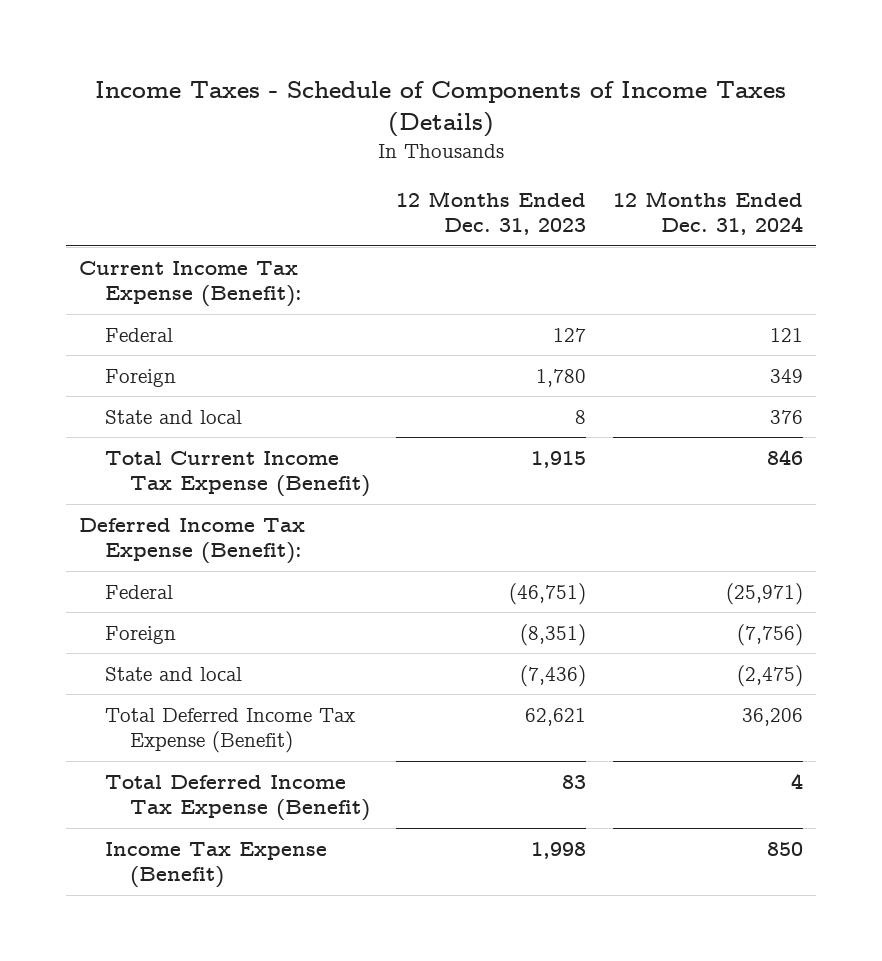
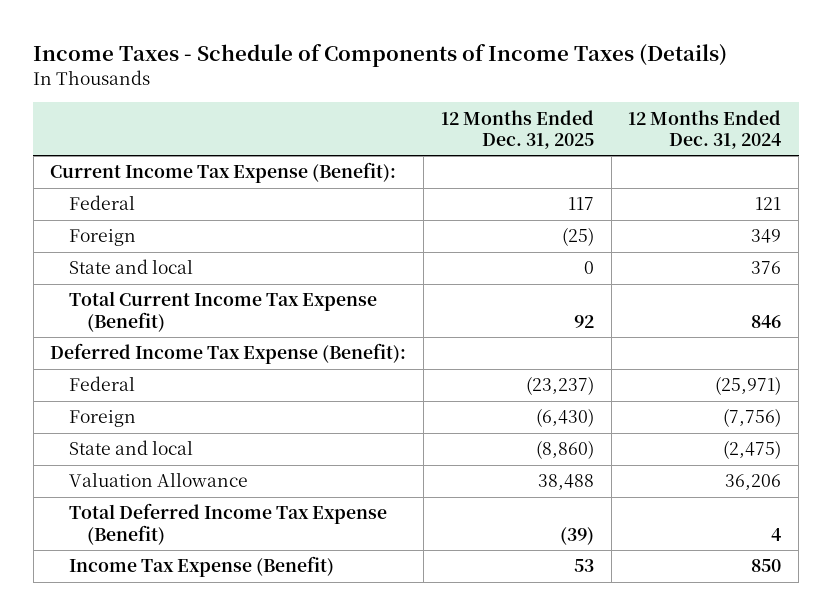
- | 12 Months Ended Dec. 31, 2023 | 12 Months Ended Dec. 31, 2024
+ | 12 Months Ended Dec. 31, 2025 | 12 Months Ended Dec. 31, 2024
- Total Deferred Income Tax Expense (Benefit) | 62,621 | 36,206
+ Valuation Allowance | 38,488 | 36,206

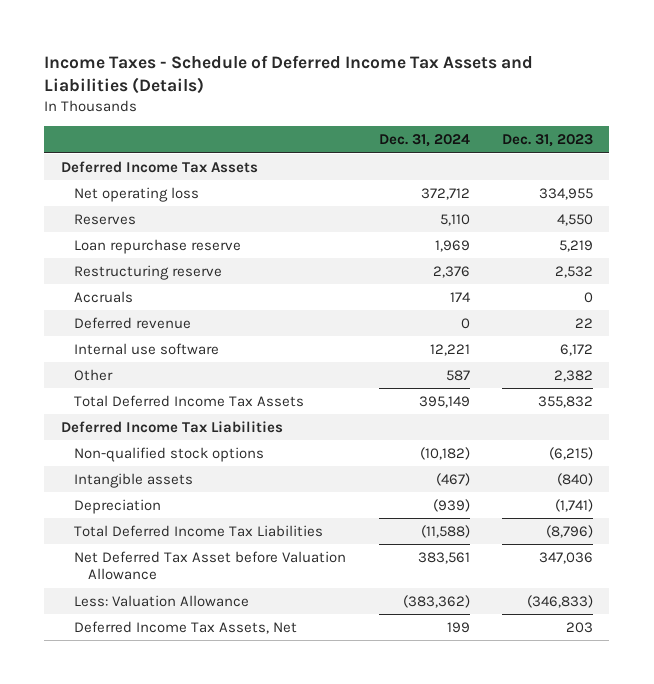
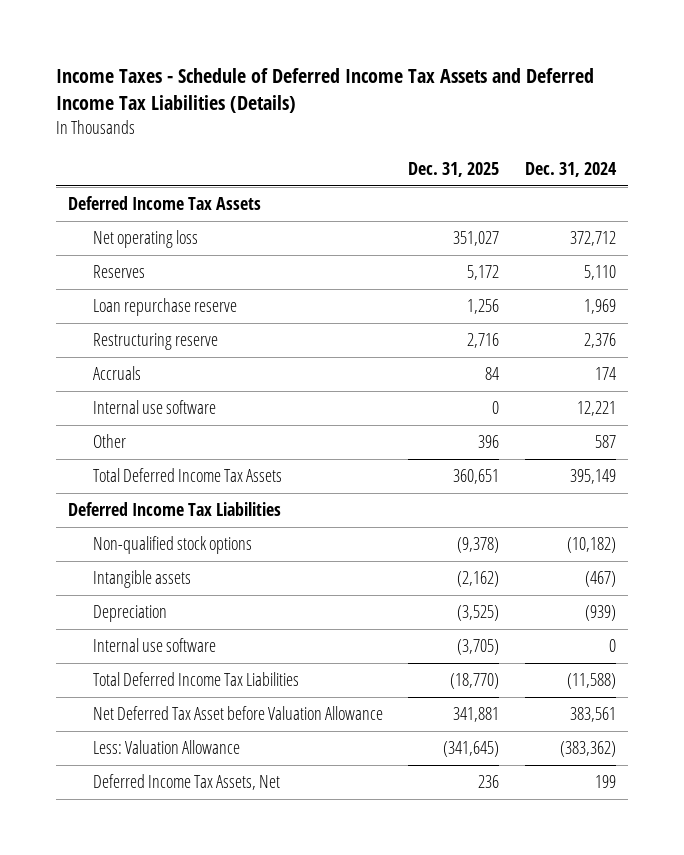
- Income Taxes - Schedule of Deferred Income Tax Assets and Liabilities (Details)
+ Income Taxes - Schedule of Deferred Income Tax Assets and Deferred Income Tax Liabilities (Details)
- | Dec. 31, 2024 | Dec. 31, 2023
+ | Dec. 31, 2025 | Dec. 31, 2024
- Deferred revenue | 0 | 22
+ Internal use software | (3,705) | 0

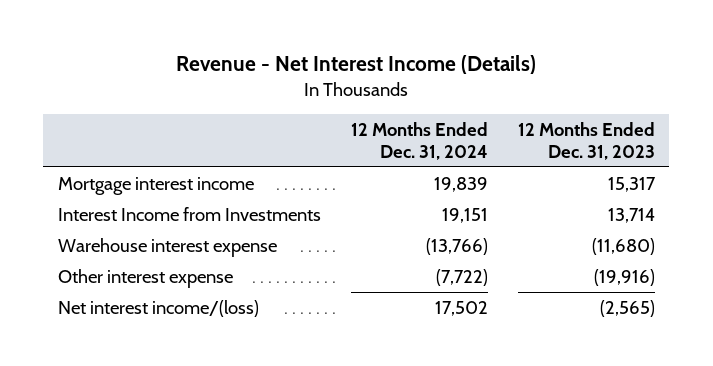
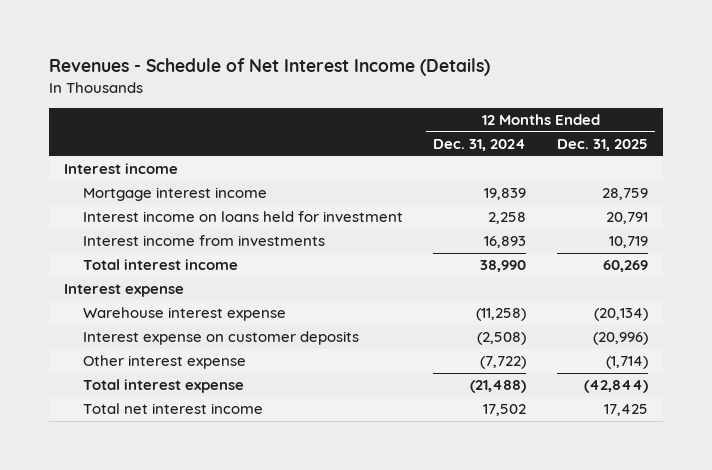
- Revenue - Net Interest Income (Details)
+ Revenues - Schedule of Net Interest Income (Details)
- | 12 Months Ended Dec. 31, 2024 | 12 Months Ended Dec. 31, 2023
+ | 12 Months Ended Dec. 31, 2024 | 12 Months Ended Dec. 31, 2025
+ Interest income
- Interest Income from Investments | 19,151 | 13,714
- Warehouse interest expense | (13,766) | (11,680)
+ Interest income on loans held for investment | 2,258 | 20,791
+ Interest income from investments | 16,893 | 10,719
+ Total interest income | 38,990 | 60,269
+ Interest expense
+ Warehouse interest expense | (11,258) | (20,134)
+ Interest expense on customer deposits | (2,508) | (20,996)
- Net interest income/(loss) | 17,502 | (2,565)
+ Total interest expense | (21,488) | (42,844)
+ Total net interest income | 17,502 | 17,425

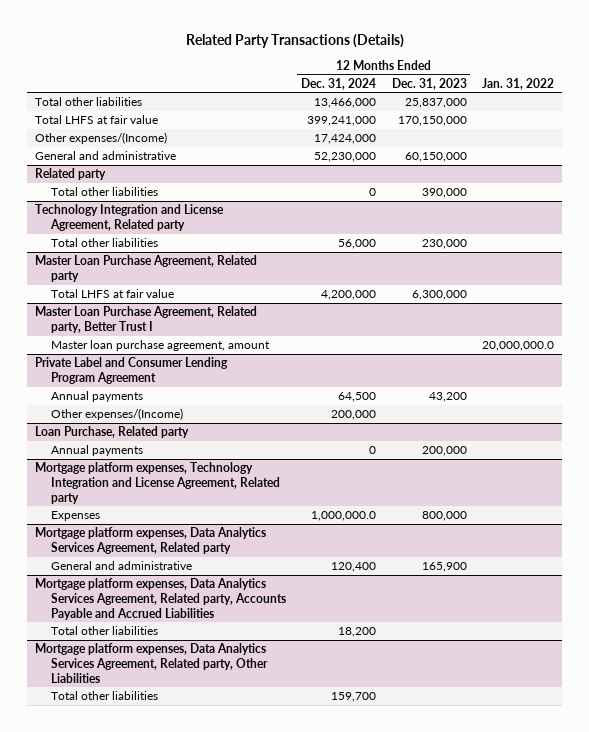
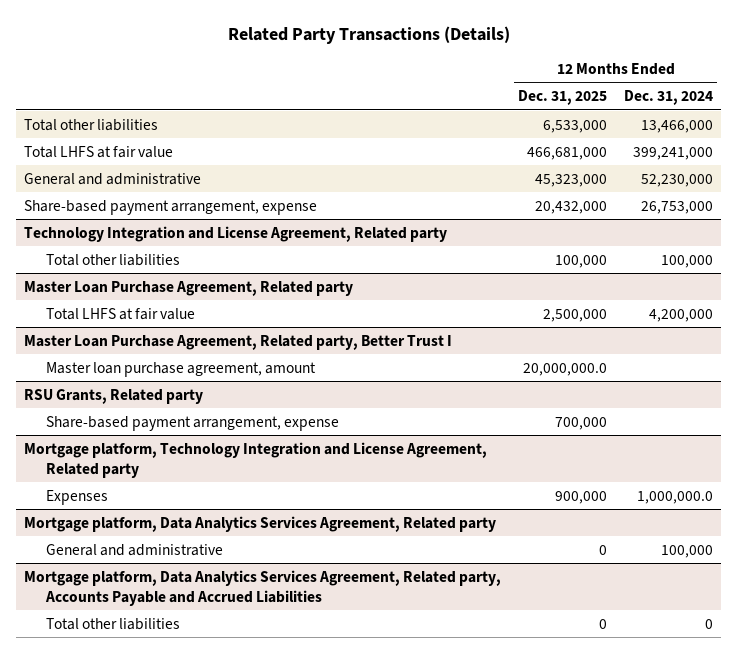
- | 12 Months Ended Dec. 31, 2024 | 12 Months Ended Dec. 31, 2023 | Jan. 31, 2022
+ | 12 Months Ended Dec. 31, 2025 | 12 Months Ended Dec. 31, 2024
- Other expenses/(Income) | 17,424,000 | |
- Related party
- Total other liabilities | 0 | 390,000 |
+ Share-based payment arrangement, expense | 20,432,000 | 26,753,000
@ Technology Integration and License Agreement, Related party
- Total other liabilities | 56,000 | 230,000 |
+ Total other liabilities | 100,000 | 100,000
- Private Label and Consumer Lending Program Agreement
- Annual payments | 64,500 | 43,200 |
- Other expenses/(Income) | 200,000 | |
- Loan Purchase, Related party
- Annual payments | 0 | 200,000 |
- Mortgage platform expenses, Technology Integration and License Agreement, Related party
+ RSU Grants, Related party
+ Share-based payment arrangement, expense | 700,000 |
+ Mortgage platform, Technology Integration and License Agreement, Related party
- Mortgage platform expenses, Data Analytics Services Agreement, Related party
- General and administrative | 120,400 | 165,900 |
- Mortgage platform expenses, Data Analytics Services Agreement, Related party, Accounts Payable and Accrued Liabilities
- Total other liabilities | 18,200 | |
- Mortgage platform expenses, Data Analytics Services Agreement, Related party, Other Liabilities
- Total other liabilities | 159,700 | |
+ Mortgage platform, Data Analytics Services Agreement, Related party
+ General and administrative | 0 | 100,000
+ Mortgage platform, Data Analytics Services Agreement, Related party, Accounts Payable and Accrued Liabilities
+ Total other liabilities | 0 | 0

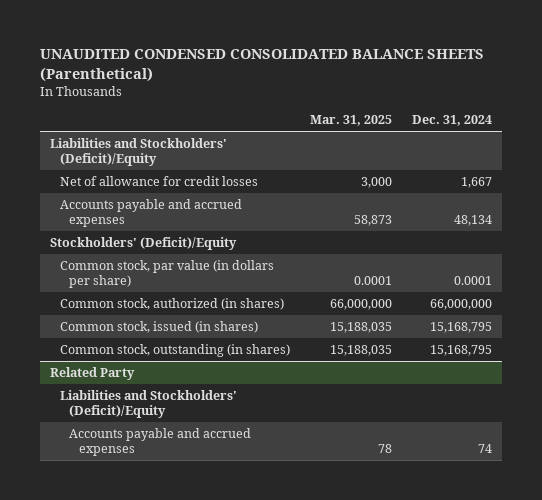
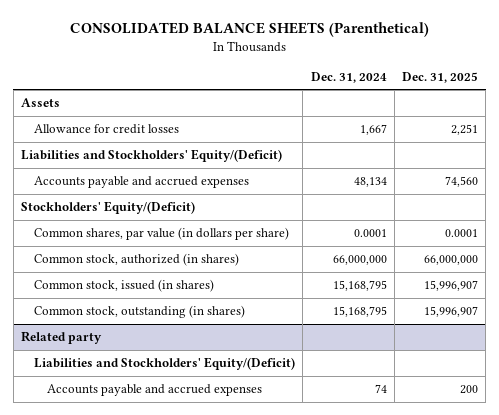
- UNAUDITED CONDENSED CONSOLIDATED BALANCE SHEETS (Parenthetical)
+ CONSOLIDATED BALANCE SHEETS (Parenthetical)
- | Mar. 31, 2025 | Dec. 31, 2024
+ | Dec. 31, 2024 | Dec. 31, 2025
- Liabilities and Stockholders' (Deficit)/Equity
- Net of allowance for credit losses | 3,000 | 1,667
+ Assets
+ Allowance for credit losses | 1,667 | 2,251
+ Liabilities and Stockholders' Equity/(Deficit)
- Stockholders' (Deficit)/Equity
- Common stock, par value (in dollars per share) | 0.0001 | 0.0001
+ Stockholders' Equity/(Deficit)
+ Common shares, par value (in dollars per share) | 0.0001 | 0.0001
- Related Party
- Liabilities and Stockholders' (Deficit)/Equity
+ Related party
+ Liabilities and Stockholders' Equity/(Deficit)

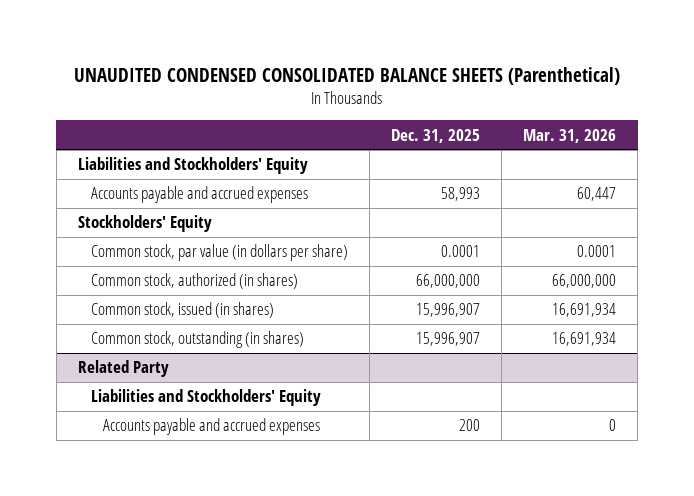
- CONSOLIDATED BALANCE SHEETS (Parenthetical)
+ UNAUDITED CONDENSED CONSOLIDATED BALANCE SHEETS (Parenthetical)
- | Dec. 31, 2024 | Dec. 31, 2025
+ | Dec. 31, 2025 | Mar. 31, 2026
- Assets
- Allowance for credit losses | 1,667 | 2,251
- Liabilities and Stockholders' Equity/(Deficit)
- Accounts payable and accrued expenses | 48,134 | 74,560
- Stockholders' Equity/(Deficit)
- Common shares, par value (in dollars per share) | 0.0001 | 0.0001
+ Liabilities and Stockholders' Equity
+ Accounts payable and accrued expenses | 58,993 | 60,447
+ Stockholders' Equity
+ Common stock, par value (in dollars per share) | 0.0001 | 0.0001
- Related party
- Liabilities and Stockholders' Equity/(Deficit)
+ Related Party
+ Liabilities and Stockholders' Equity

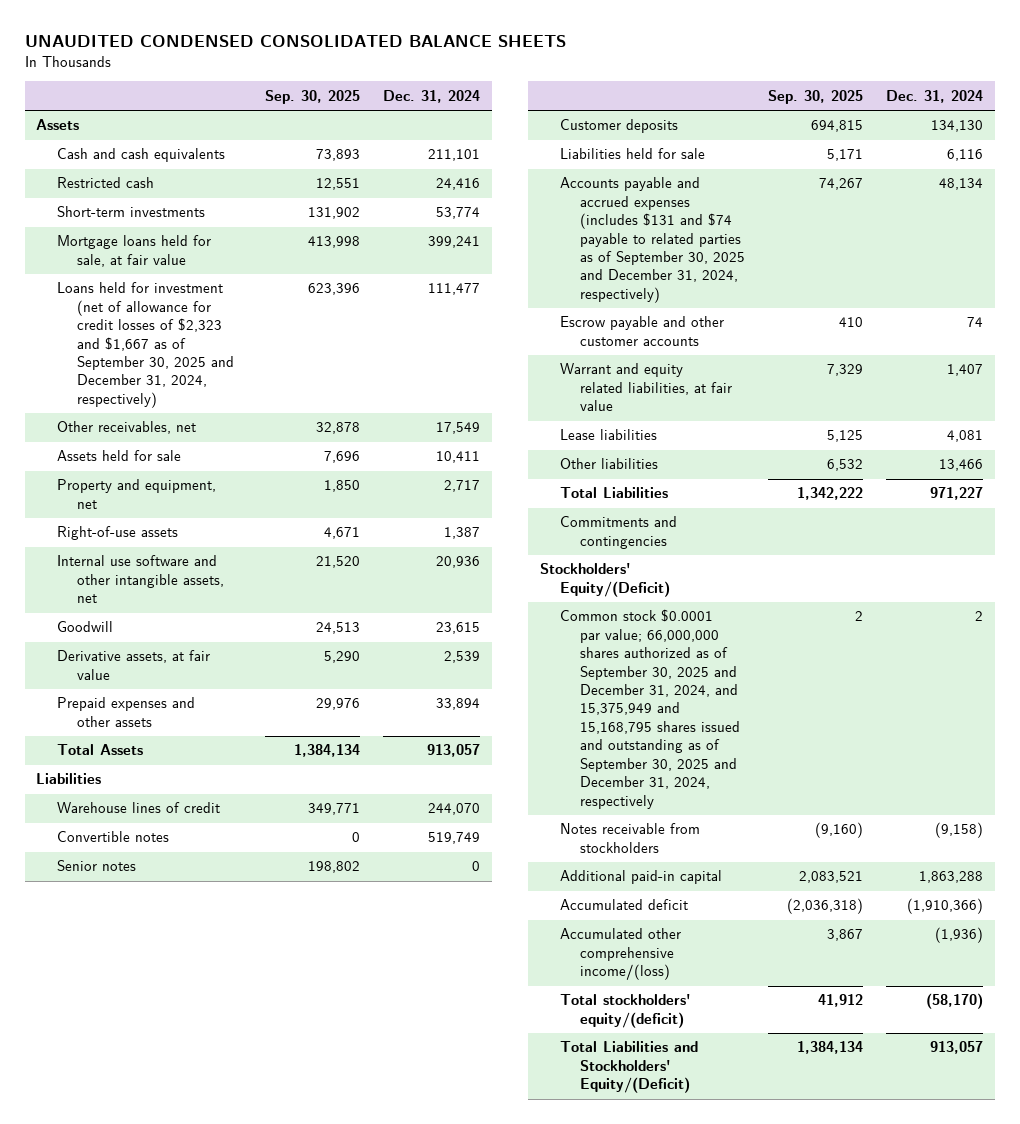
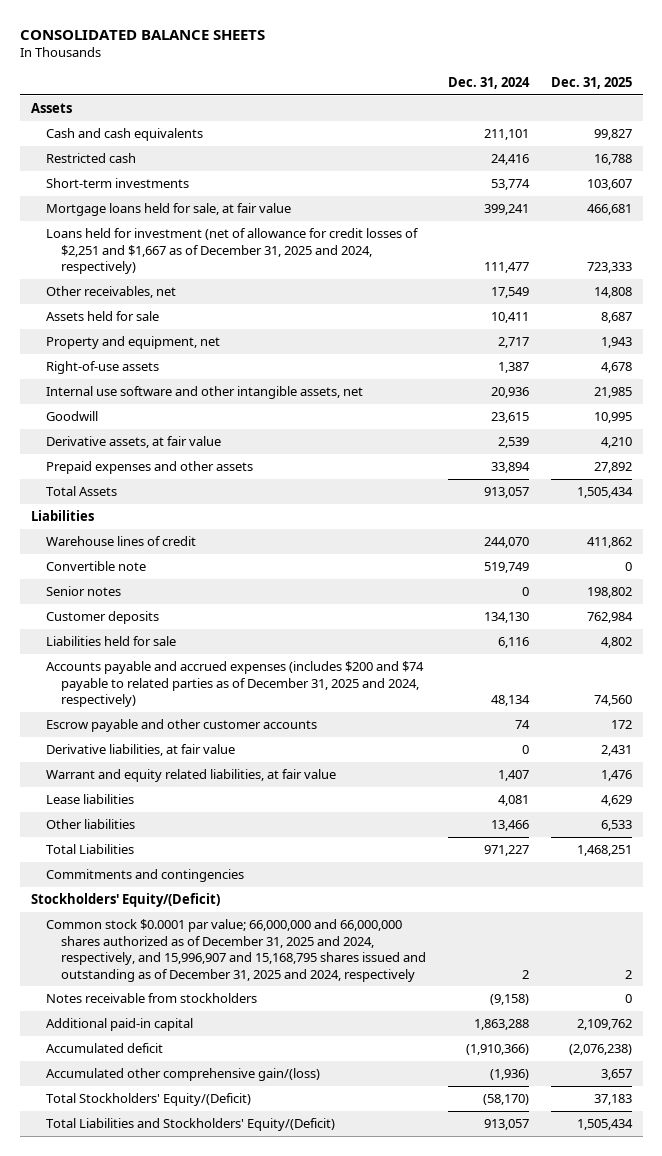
- UNAUDITED CONDENSED CONSOLIDATED BALANCE SHEETS
+ CONSOLIDATED BALANCE SHEETS
- | Sep. 30, 2025 | Dec. 31, 2024
+ | Dec. 31, 2024 | Dec. 31, 2025
- Loans held for investment (net of allowance for credit losses of $2,323 and $1,667 as of September 30, 2025 and December 31, 2024, respectively) | 623,396 | 111,477
+ Loans held for investment (net of allowance for credit losses of $2,251 and $1,667 as of December 31, 2025 and 2024, respectively) | 111,477 | 723,333
- Convertible notes | 0 | 519,749
+ Convertible note | 519,749 | 0
- Accounts payable and accrued expenses (includes $131 and $74 payable to related parties as of September 30, 2025 and December 31, 2024, respectively) | 74,267 | 48,134
+ Accounts payable and accrued expenses (includes $200 and $74 payable to related parties as of December 31, 2025 and 2024, respectively) | 48,134 | 74,560
+ Derivative liabilities, at fair value | 0 | 2,431
- Common stock $0.0001 par value; 66,000,000 shares authorized as of September 30, 2025 and December 31, 2024, and 15,375,949 and 15,168,795 shares issued and outstanding as of September 30, 2025 and December 31, 2024, respectively | 2 | 2
+ Common stock $0.0001 par value; 66,000,000 and 66,000,000 shares authorized as of December 31, 2025 and 2024, respectively, and 15,996,907 and 15,168,795 shares issued and outstanding as of December 31, 2025 and 2024, respectively | 2 | 2
- Accumulated other comprehensive income/(loss) | 3,867 | (1,936)
- Total stockholders' equity/(deficit) | 41,912 | (58,170)
+ Accumulated other comprehensive gain/(loss) | (1,936) | 3,657
+ Total Stockholders' Equity/(Deficit) | (58,170) | 37,183

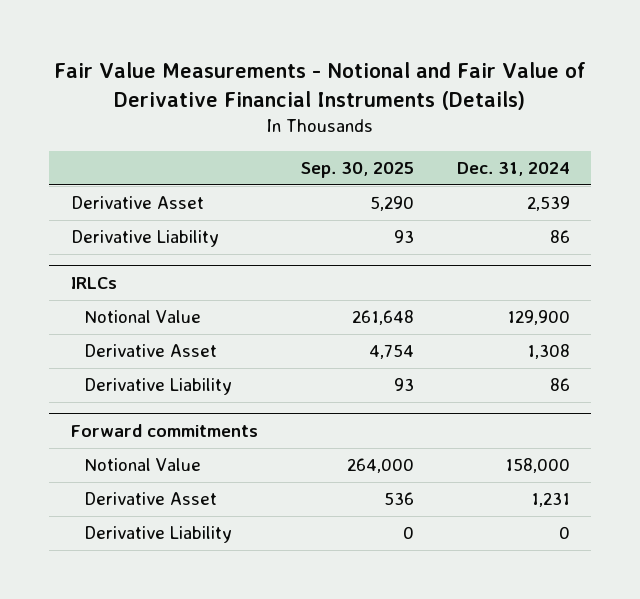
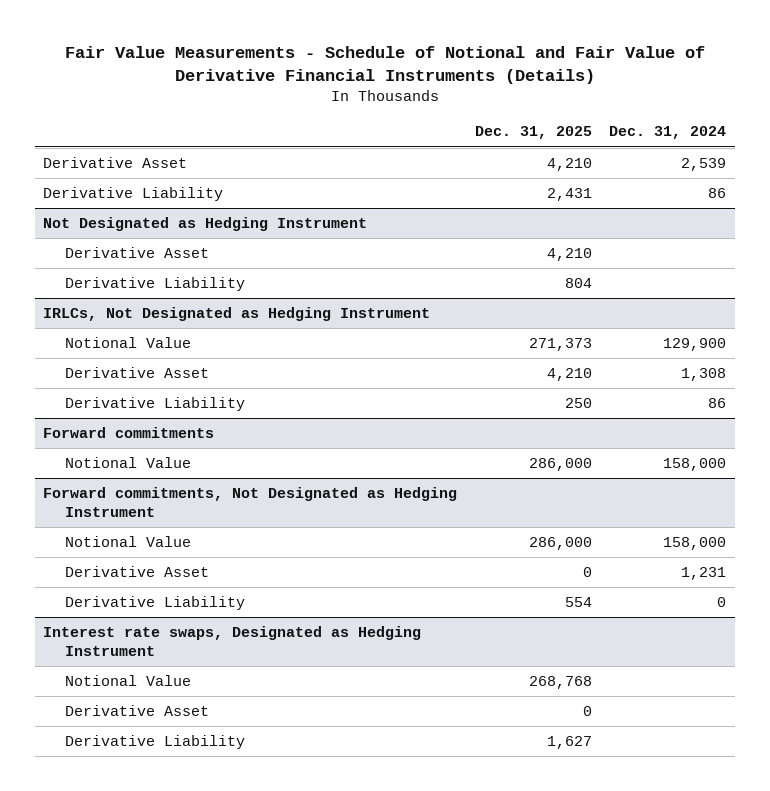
- Fair Value Measurements - Notional and Fair Value of Derivative Financial Instruments (Details)
+ Fair Value Measurements - Schedule of Notional and Fair Value of Derivative Financial Instruments (Details)
- | Sep. 30, 2025 | Dec. 31, 2024
+ | Dec. 31, 2025 | Dec. 31, 2024
- IRLCs
+ Not Designated as Hedging Instrument
+ Derivative Asset | 4,210 |
+ Derivative Liability | 804 |
+ IRLCs, Not Designated as Hedging Instrument
+ Forward commitments, Not Designated as Hedging Instrument
+ Notional Value | 286,000 | 158,000
+ Interest rate swaps, Designated as Hedging Instrument
+ Notional Value | 268,768 |
+ Derivative Asset | 0 |
+ Derivative Liability | 1,627 |

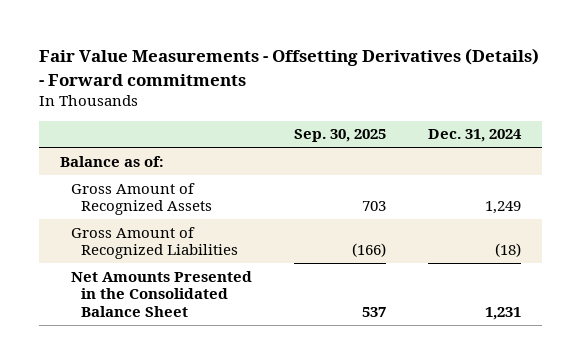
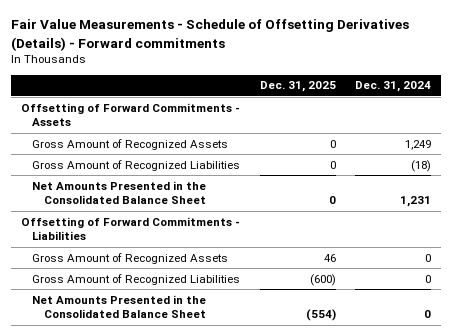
- Fair Value Measurements - Offsetting Derivatives (Details) - Forward commitments
+ Fair Value Measurements - Schedule of Offsetting Derivatives (Details) - Forward commitments
- | Sep. 30, 2025 | Dec. 31, 2024
+ | Dec. 31, 2025 | Dec. 31, 2024
- Balance as of:
+ Offsetting of Forward Commitments - Assets
+ Offsetting of Forward Commitments - Liabilities
+ Gross Amount of Recognized Assets | 46 | 0
+ Gross Amount of Recognized Liabilities | (600) | 0
+ Net Amounts Presented in the Consolidated Balance Sheet | (554) | 0

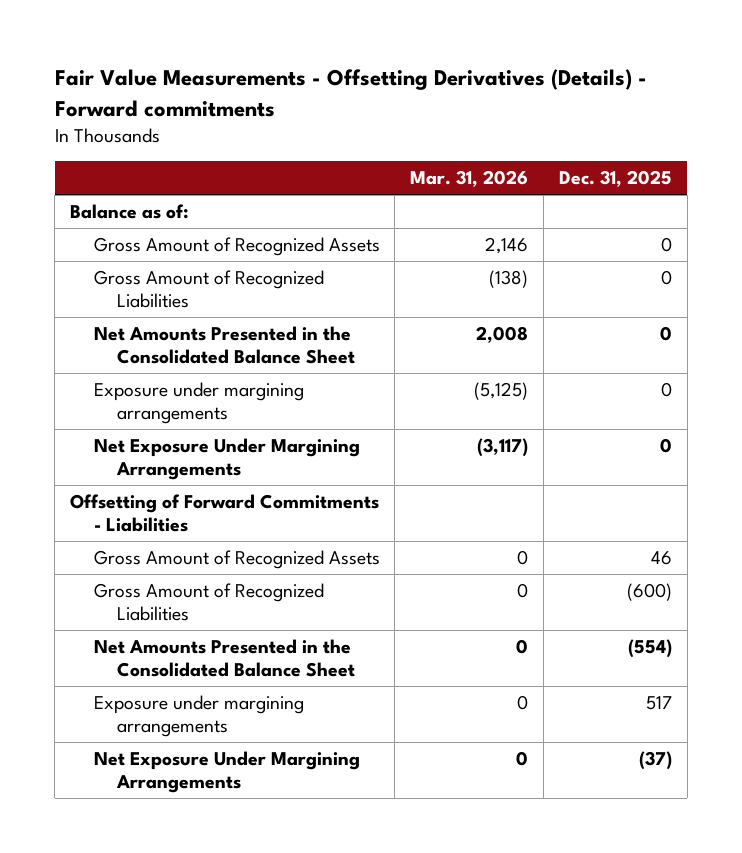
- Fair Value Measurements - Schedule of Offsetting Derivatives (Details) - Forward commitments
+ Fair Value Measurements - Offsetting Derivatives (Details) - Forward commitments
- | Dec. 31, 2025 | Dec. 31, 2024
+ | Mar. 31, 2026 | Dec. 31, 2025
- Offsetting of Forward Commitments - Assets
+ Balance as of:
+ Exposure under margining arrangements | (5,125) | 0
+ Net Exposure Under Margining Arrangements | (3,117) | 0
+ Exposure under margining arrangements | 0 | 517
+ Net Exposure Under Margining Arrangements | 0 | (37)

